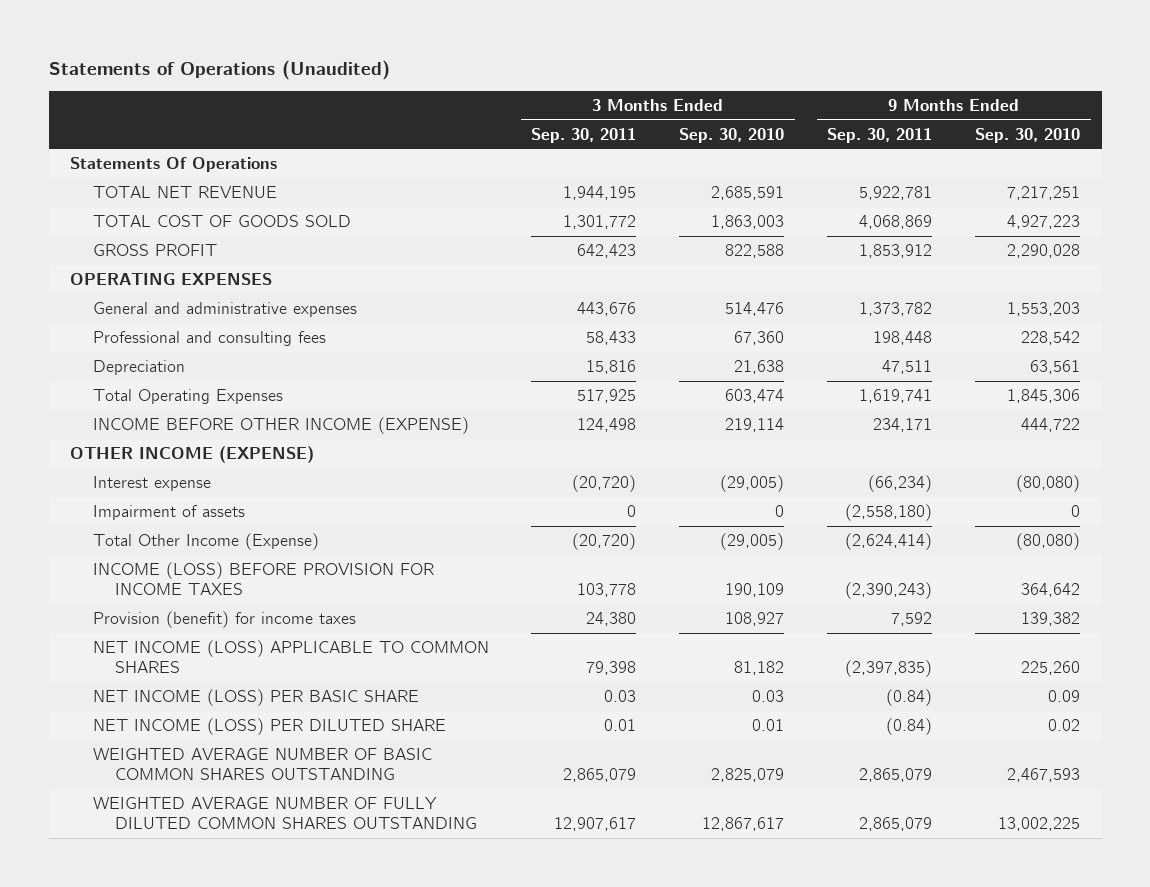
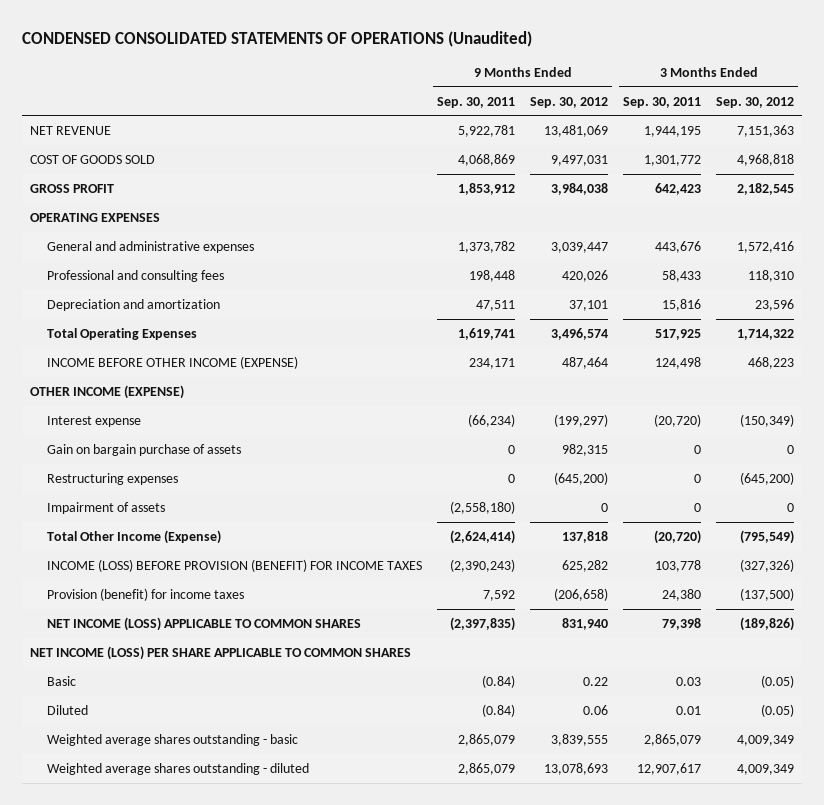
- Statements of Operations (Unaudited)
+ CONDENSED CONSOLIDATED STATEMENTS OF OPERATIONS (Unaudited)
- | 3 Months Ended Sep. 30, 2011 | 3 Months Ended Sep. 30, 2010 | 9 Months Ended Sep. 30, 2011 | 9 Months Ended Sep. 30, 2010
+ | 9 Months Ended Sep. 30, 2011 | 9 Months Ended Sep. 30, 2012 | 3 Months Ended Sep. 30, 2011 | 3 Months Ended Sep. 30, 2012
- Statements Of Operations
- TOTAL NET REVENUE | 1,944,195 | 2,685,591 | 5,922,781 | 7,217,251
- TOTAL COST OF GOODS SOLD | 1,301,772 | 1,863,003 | 4,068,869 | 4,927,223
+ NET REVENUE | 5,922,781 | 13,481,069 | 1,944,195 | 7,151,363
+ COST OF GOODS SOLD | 4,068,869 | 9,497,031 | 1,301,772 | 4,968,818
- Depreciation | 15,816 | 21,638 | 47,511 | 63,561
+ Depreciation and amortization | 47,511 | 37,101 | 15,816 | 23,596
+ Gain on bargain purchase of assets | 0 | 982,315 | 0 | 0
+ Restructuring expenses | 0 | (645,200) | 0 | (645,200)
- INCOME (LOSS) BEFORE PROVISION FOR INCOME TAXES | 103,778 | 190,109 | (2,390,243) | 364,642
+ INCOME (LOSS) BEFORE PROVISION (BENEFIT) FOR INCOME TAXES | (2,390,243) | 625,282 | 103,778 | (327,326)
- NET INCOME (LOSS) PER BASIC SHARE | 0.03 | 0.03 | (0.84) | 0.09
- NET INCOME (LOSS) PER DILUTED SHARE | 0.01 | 0.01 | (0.84) | 0.02
- WEIGHTED AVERAGE NUMBER OF BASIC COMMON SHARES OUTSTANDING | 2,865,079 | 2,825,079 | 2,865,079 | 2,467,593
- WEIGHTED AVERAGE NUMBER OF FULLY DILUTED COMMON SHARES OUTSTANDING | 12,907,617 | 12,867,617 | 2,865,079 | 13,002,225
+ NET INCOME (LOSS) PER SHARE APPLICABLE TO COMMON SHARES
+ Basic | (0.84) | 0.22 | 0.03 | (0.05)
+ Diluted | (0.84) | 0.06 | 0.01 | (0.05)
+ Weighted average shares outstanding - basic | 2,865,079 | 3,839,555 | 2,865,079 | 4,009,349
+ Weighted average shares outstanding - diluted | 2,865,079 | 13,078,693 | 12,907,617 | 4,009,349

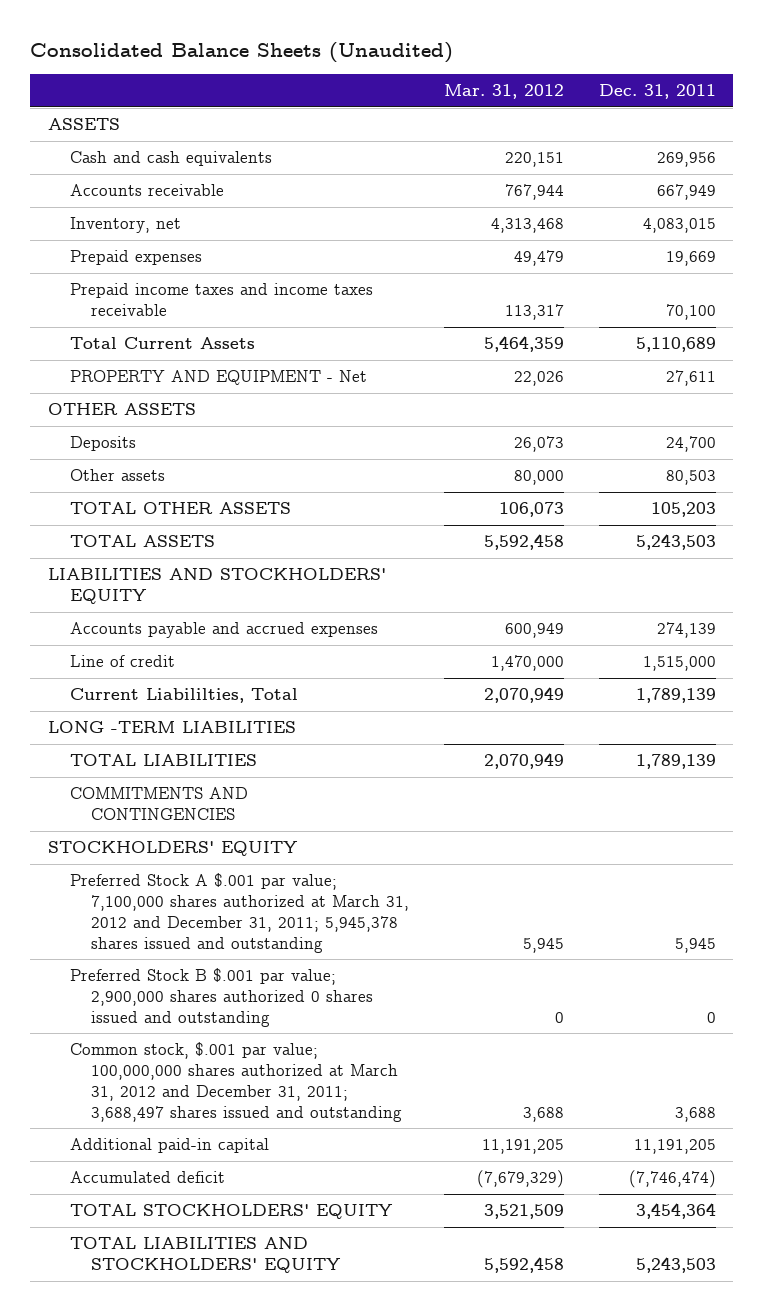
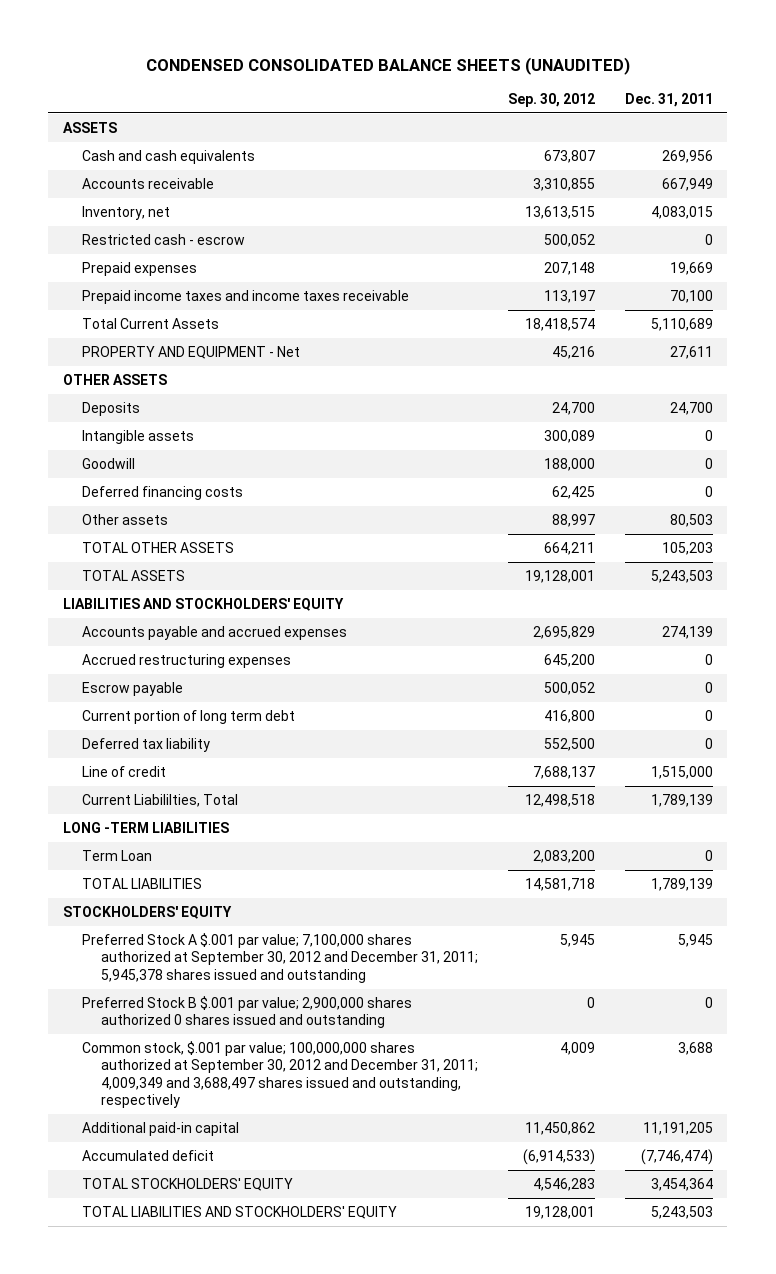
- Consolidated Balance Sheets (Unaudited)
+ CONDENSED CONSOLIDATED BALANCE SHEETS (UNAUDITED)
- | Mar. 31, 2012 | Dec. 31, 2011
+ | Sep. 30, 2012 | Dec. 31, 2011
+ Restricted cash - escrow | 500,052 | 0
+ Intangible assets | 300,089 | 0
+ Goodwill | 188,000 | 0
+ Deferred financing costs | 62,425 | 0
+ Accrued restructuring expenses | 645,200 | 0
+ Escrow payable | 500,052 | 0
+ Current portion of long term debt | 416,800 | 0
+ Deferred tax liability | 552,500 | 0
+ Term Loan | 2,083,200 | 0
- COMMITMENTS AND CONTINGENCIES
- Preferred Stock A $.001 par value; 7,100,000 shares authorized at March 31, 2012 and December 31, 2011; 5,945,378 shares issued and outstanding | 5,945 | 5,945
+ Preferred Stock A $.001 par value; 7,100,000 shares authorized at September 30, 2012 and December 31, 2011; 5,945,378 shares issued and outstanding | 5,945 | 5,945
- Common stock, $.001 par value; 100,000,000 shares authorized at March 31, 2012 and December 31, 2011; 3,688,497 shares issued and outstanding | 3,688 | 3,688
+ Common stock, $.001 par value; 100,000,000 shares authorized at September 30, 2012 and December 31, 2011; 4,009,349 and 3,688,497 shares issued and outstanding, respectively | 4,009 | 3,688

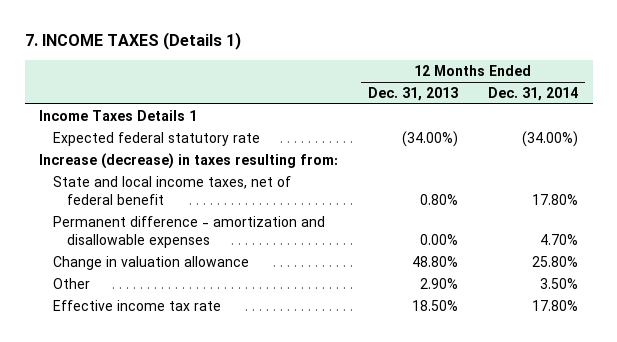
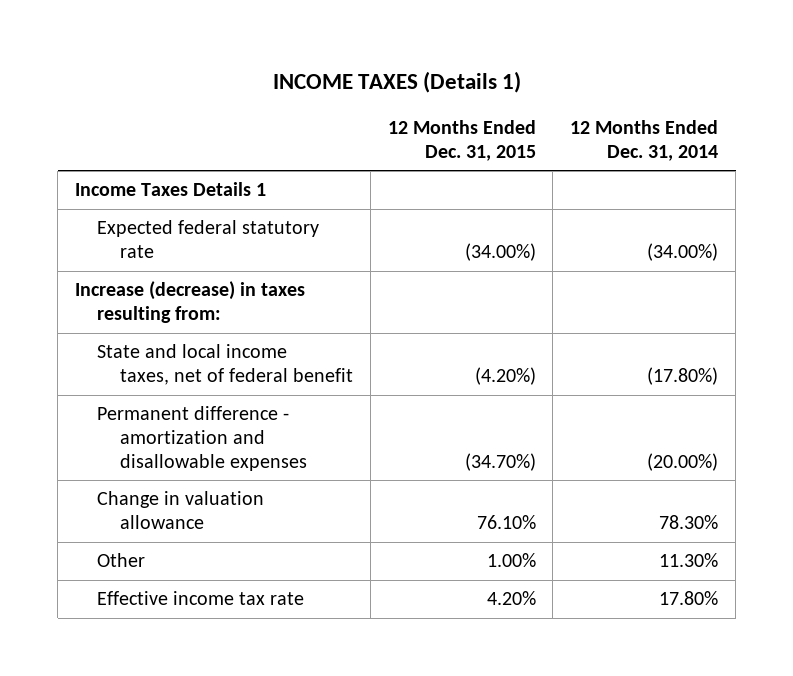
- 7. INCOME TAXES (Details 1)
+ INCOME TAXES (Details 1)
- | 12 Months Ended Dec. 31, 2013 | 12 Months Ended Dec. 31, 2014
+ | 12 Months Ended Dec. 31, 2015 | 12 Months Ended Dec. 31, 2014
- State and local income taxes, net of federal benefit | 0.80% | 17.80%
- Permanent difference - amortization and disallowable expenses | 0.00% | 4.70%
- Change in valuation allowance | 48.80% | 25.80%
- Other | 2.90% | 3.50%
+ State and local income taxes, net of federal benefit | (4.20%) | (17.80%)
+ Permanent difference - amortization and disallowable expenses | (34.70%) | (20.00%)
+ Change in valuation allowance | 76.10% | 78.30%
+ Other | 1.00% | 11.30%

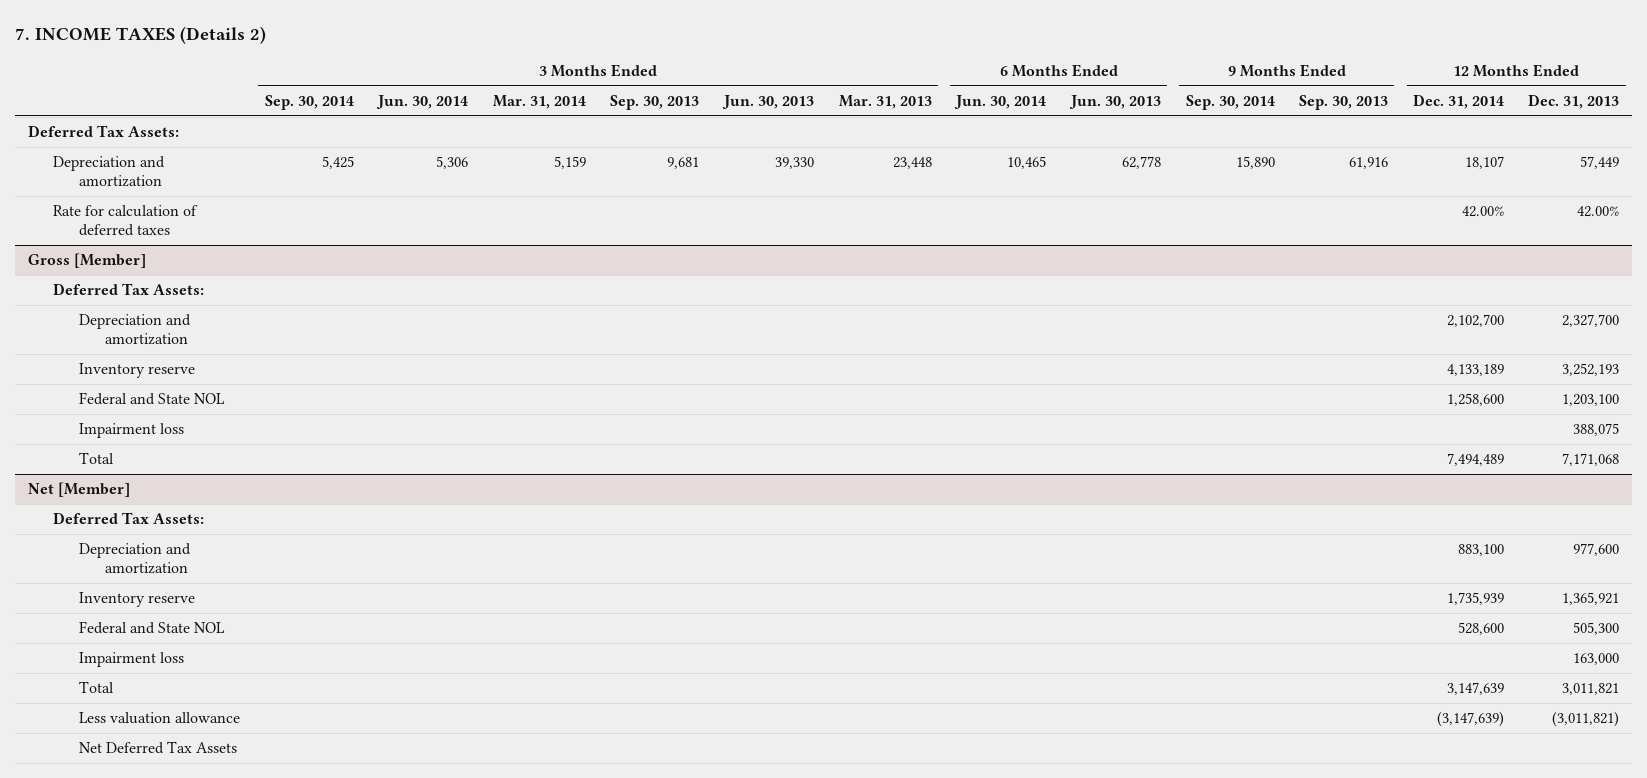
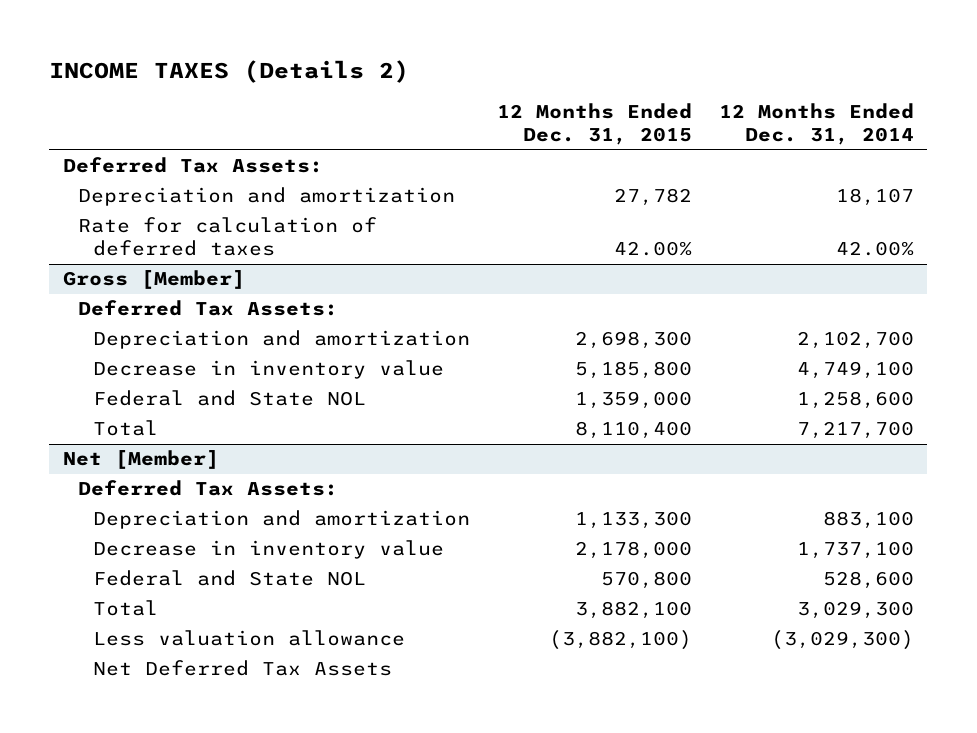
- 7. INCOME TAXES (Details 2)
+ INCOME TAXES (Details 2)
- | 3 Months Ended Sep. 30, 2014 | 3 Months Ended Jun. 30, 2014 | 3 Months Ended Mar. 31, 2014 | 3 Months Ended Sep. 30, 2013 | 3 Months Ended Jun. 30, 2013 | 3 Months Ended Mar. 31, 2013 | 6 Months Ended Jun. 30, 2014 | 6 Months Ended Jun. 30, 2013 | 9 Months Ended Sep. 30, 2014 | 9 Months Ended Sep. 30, 2013 | 12 Months Ended Dec. 31, 2014 | 12 Months Ended Dec. 31, 2013
+ | 12 Months Ended Dec. 31, 2015 | 12 Months Ended Dec. 31, 2014
@ Gross [Member]
- Inventory reserve | | | | | | | | | | | 4,133,189 | 3,252,193
+ Decrease in inventory value | 5,185,800 | 4,749,100
- Impairment loss | | | | | | | | | | | | 388,075
- Total | | | | | | | | | | | 7,494,489 | 7,171,068
+ Total | 8,110,400 | 7,217,700
@ Net [Member]
- Inventory reserve | | | | | | | | | | | 1,735,939 | 1,365,921
+ Decrease in inventory value | 2,178,000 | 1,737,100
- Impairment loss | | | | | | | | | | | | 163,000
- Total | | | | | | | | | | | 3,147,639 | 3,011,821
- Less valuation allowance | | | | | | | | | | | (3,147,639) | (3,011,821)
+ Total | 3,882,100 | 3,029,300
+ Less valuation allowance | (3,882,100) | (3,029,300)

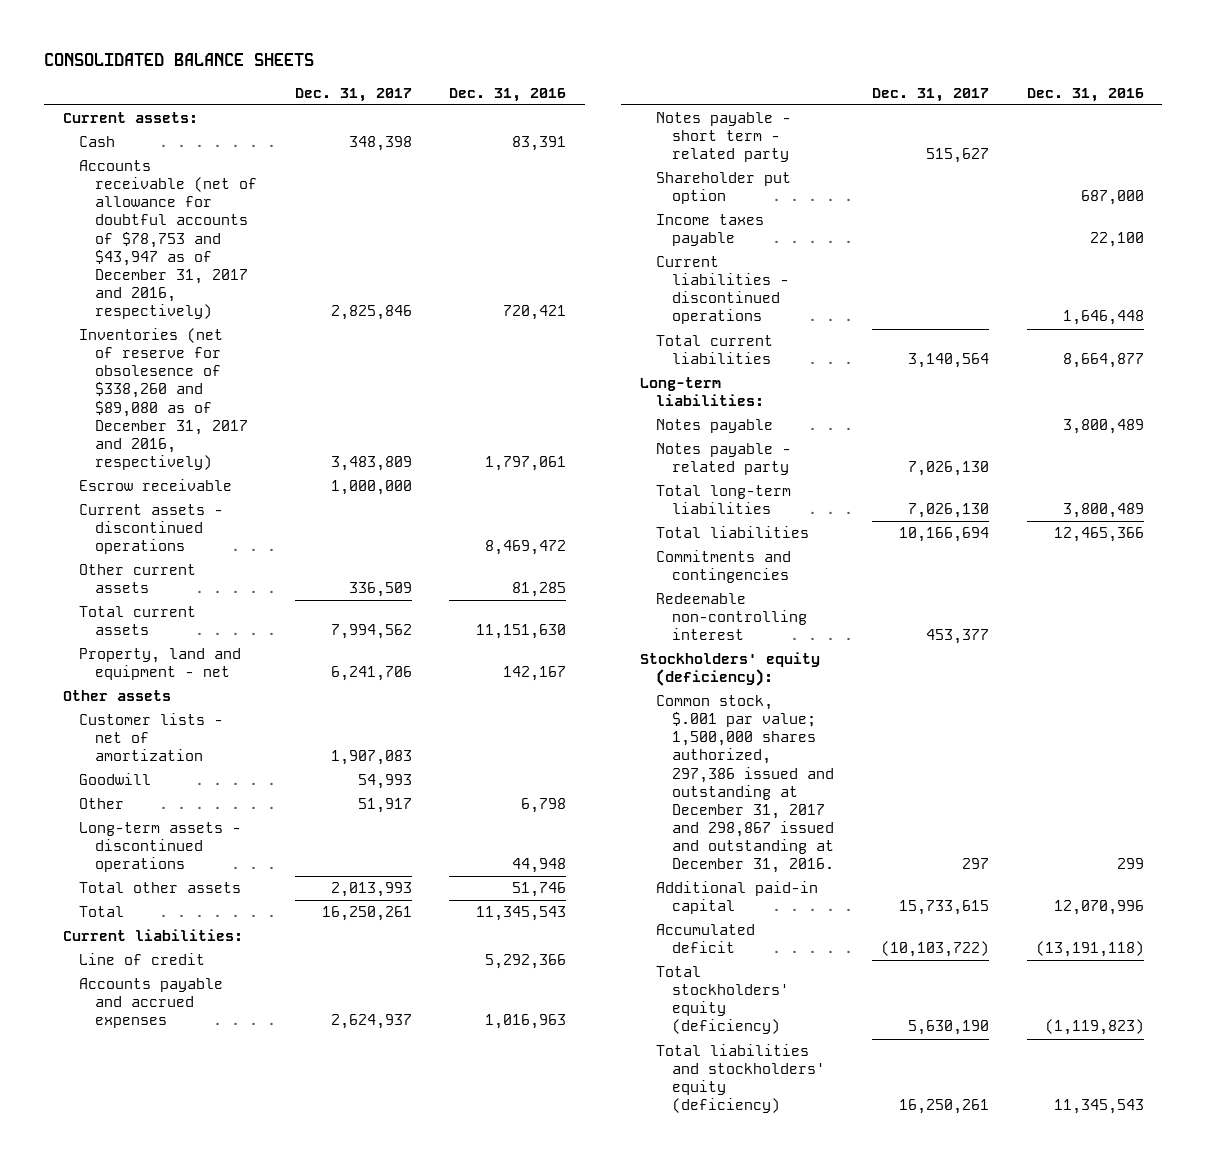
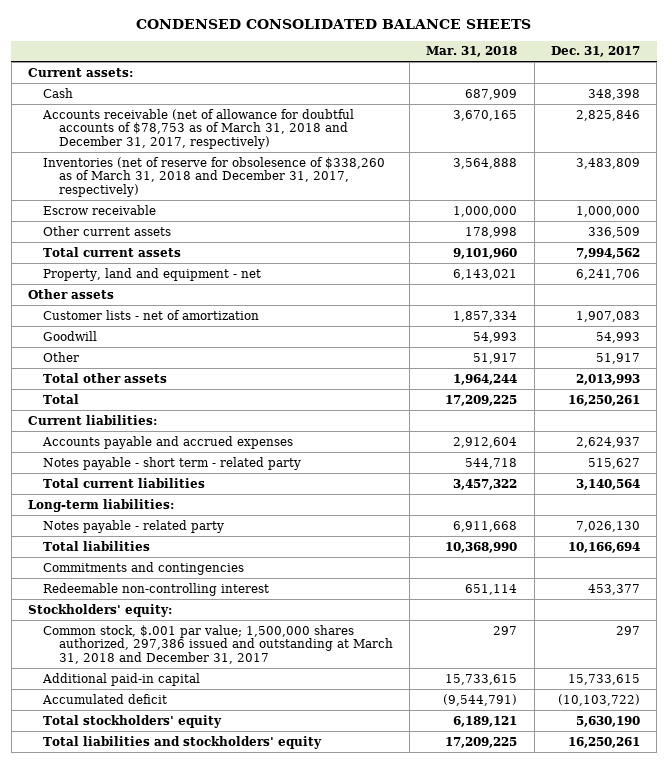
- CONSOLIDATED BALANCE SHEETS
+ CONDENSED CONSOLIDATED BALANCE SHEETS
- | Dec. 31, 2017 | Dec. 31, 2016
+ | Mar. 31, 2018 | Dec. 31, 2017
- Accounts receivable (net of allowance for doubtful accounts of $78,753 and $43,947 as of December 31, 2017 and 2016, respectively) | 2,825,846 | 720,421
- Inventories (net of reserve for obsolesence of $338,260 and $89,080 as of December 31, 2017 and 2016, respectively) | 3,483,809 | 1,797,061
+ Accounts receivable (net of allowance for doubtful accounts of $78,753 as of March 31, 2018 and December 31, 2017, respectively) | 3,670,165 | 2,825,846
+ Inventories (net of reserve for obsolesence of $338,260 as of March 31, 2018 and December 31, 2017, respectively) | 3,564,888 | 3,483,809
- Current assets - discontinued operations | | 8,469,472
- Long-term assets - discontinued operations | | 44,948
- Line of credit | | 5,292,366
- Shareholder put option | | 687,000
- Income taxes payable | | 22,100
- Current liabilities - discontinued operations | | 1,646,448
- Notes payable | | 3,800,489
- Total long-term liabilities | 7,026,130 | 3,800,489
- Stockholders' equity (deficiency):
- Common stock, $.001 par value; 1,500,000 shares authorized, 297,386 issued and outstanding at December 31, 2017 and 298,867 issued and outstanding at December 31, 2016. | 297 | 299
+ Stockholders' equity:
+ Common stock, $.001 par value; 1,500,000 shares authorized, 297,386 issued and outstanding at March 31, 2018 and December 31, 2017 | 297 | 297
- Total stockholders' equity (deficiency) | 5,630,190 | (1,119,823)
- Total liabilities and stockholders' equity (deficiency) | 16,250,261 | 11,345,543
+ Total stockholders' equity | 6,189,121 | 5,630,190
+ Total liabilities and stockholders' equity | 17,209,225 | 16,250,261

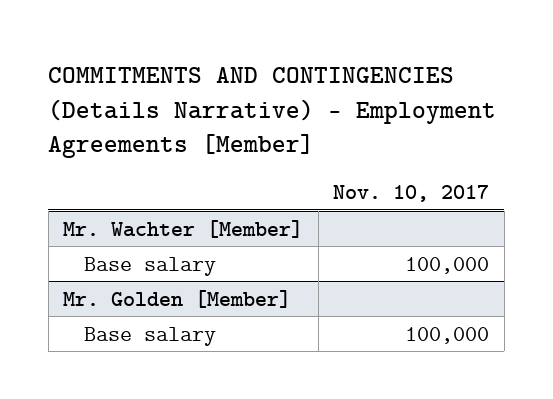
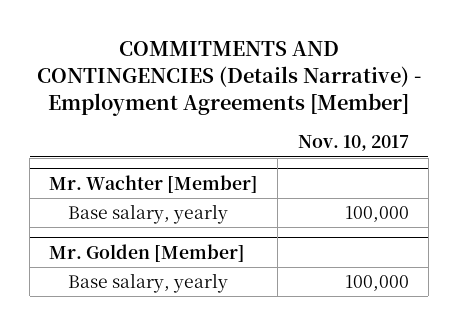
@ Mr. Wachter [Member]
- Base salary | 100,000
+ Base salary, yearly | 100,000
@ Mr. Golden [Member]
- Base salary | 100,000
+ Base salary, yearly | 100,000

